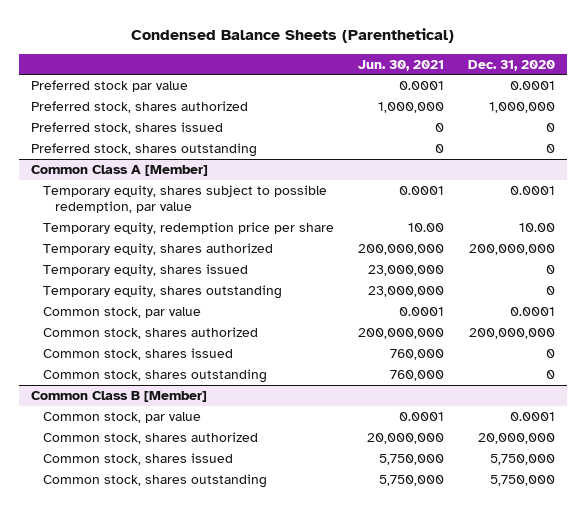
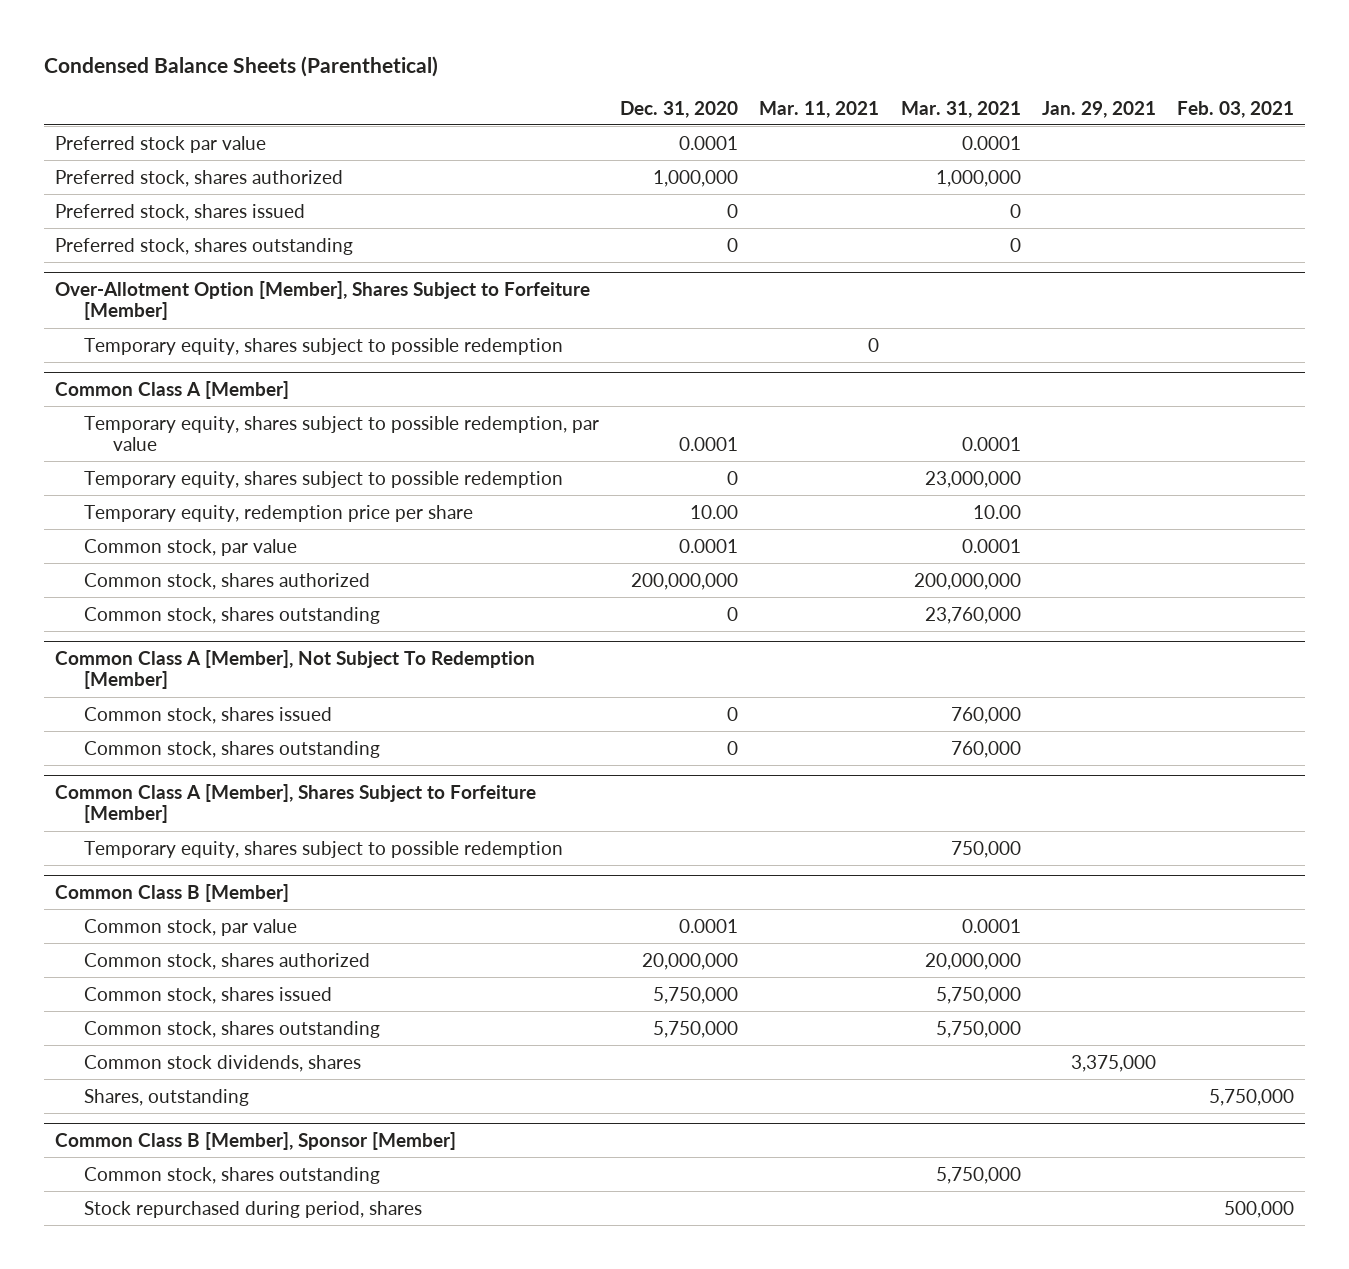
- | Jun. 30, 2021 | Dec. 31, 2020
+ | Dec. 31, 2020 | Mar. 11, 2021 | Mar. 31, 2021 | Jan. 29, 2021 | Feb. 03, 2021
+ Over-Allotment Option [Member], Shares Subject to Forfeiture [Member]
+ Temporary equity, shares subject to possible redemption | | 0 | | |
@ Common Class A [Member]
+ Temporary equity, shares subject to possible redemption | 0 | | 23,000,000 | |
- Temporary equity, shares authorized | 200,000,000 | 200,000,000
- Temporary equity, shares issued | 23,000,000 | 0
- Temporary equity, shares outstanding | 23,000,000 | 0
+ Common stock, shares outstanding | 0 | | 23,760,000 | |
+ Common Class A [Member], Not Subject To Redemption [Member]
+ Common Class A [Member], Shares Subject to Forfeiture [Member]
+ Temporary equity, shares subject to possible redemption | | | 750,000 | |
@ Common Class B [Member]
+ Common stock dividends, shares | | | | 3,375,000 |
+ Shares, outstanding | | | | | 5,750,000
+ Common Class B [Member], Sponsor [Member]
+ Common stock, shares outstanding | | | 5,750,000 | |
+ Stock repurchased during period, shares | | | | | 500,000

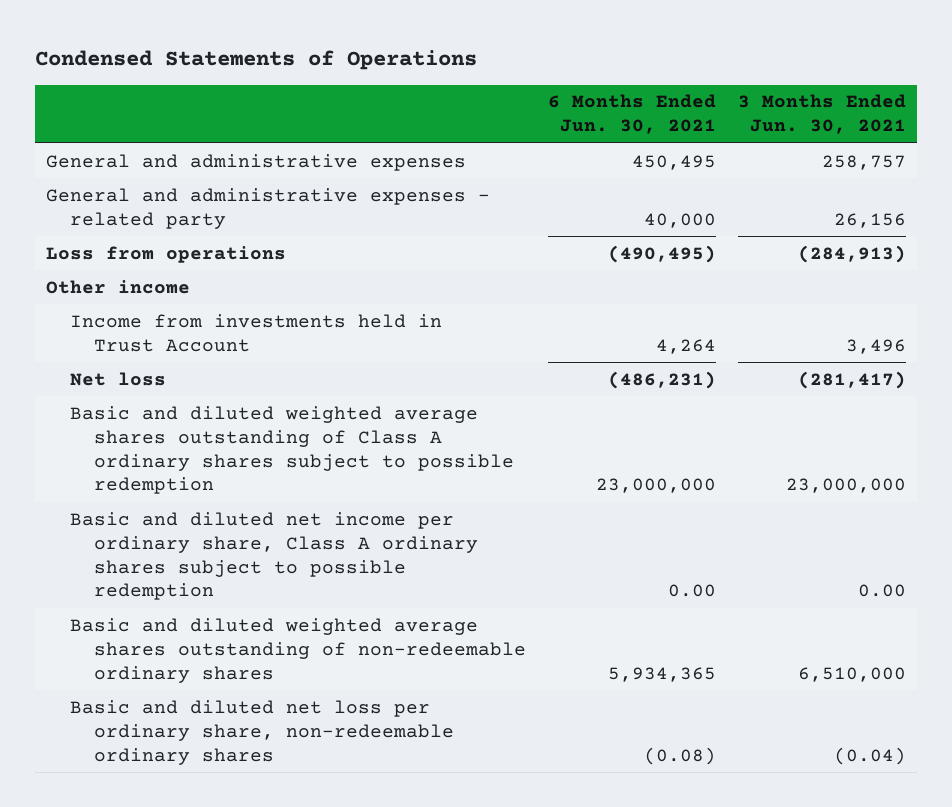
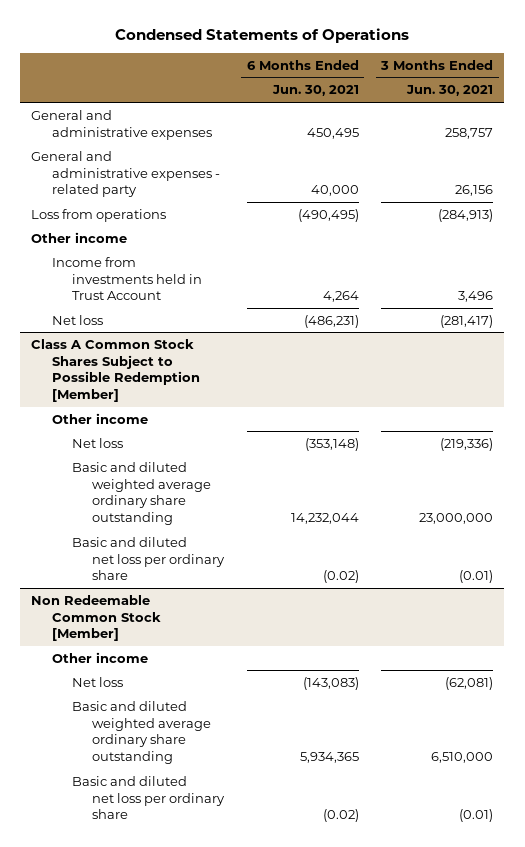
- Basic and diluted weighted average shares outstanding of Class A ordinary shares subject to possible redemption | 23,000,000 | 23,000,000
- Basic and diluted net income per ordinary share, Class A ordinary shares subject to possible redemption | 0.00 | 0.00
- Basic and diluted weighted average shares outstanding of non-redeemable ordinary shares | 5,934,365 | 6,510,000
- Basic and diluted net loss per ordinary share, non-redeemable ordinary shares | (0.08) | (0.04)
+ Class A Common Stock Shares Subject to Possible Redemption [Member]
+ Other income
+ Net loss | (353,148) | (219,336)
+ Basic and diluted weighted average ordinary share outstanding | 14,232,044 | 23,000,000
+ Basic and diluted net loss per ordinary share | (0.02) | (0.01)
+ Non Redeemable Common Stock [Member]
+ Other income
+ Net loss | (143,083) | (62,081)
+ Basic and diluted weighted average ordinary share outstanding | 5,934,365 | 6,510,000
+ Basic and diluted net loss per ordinary share | (0.02) | (0.01)

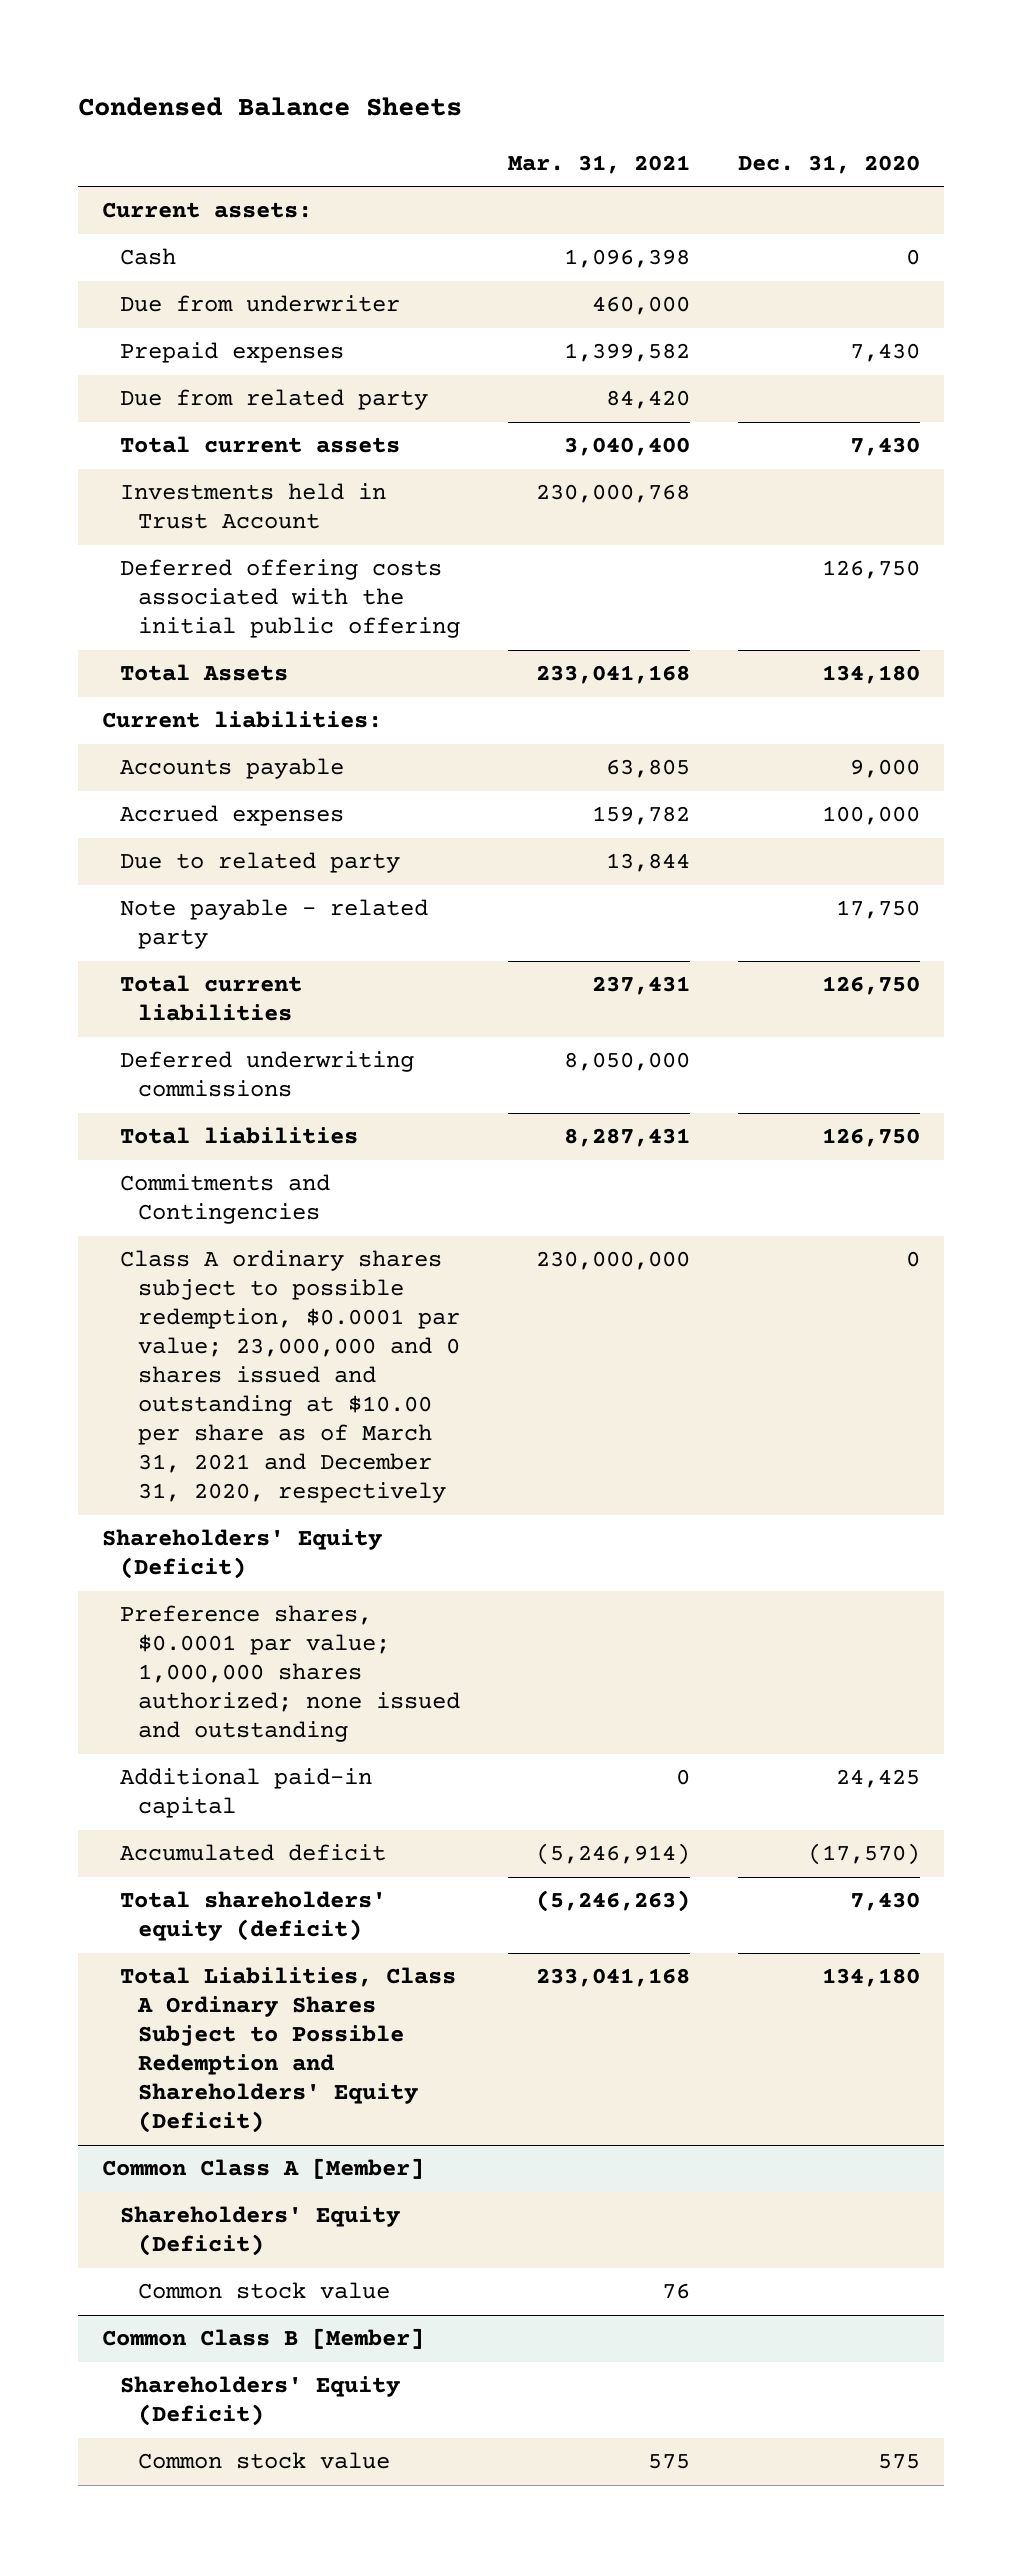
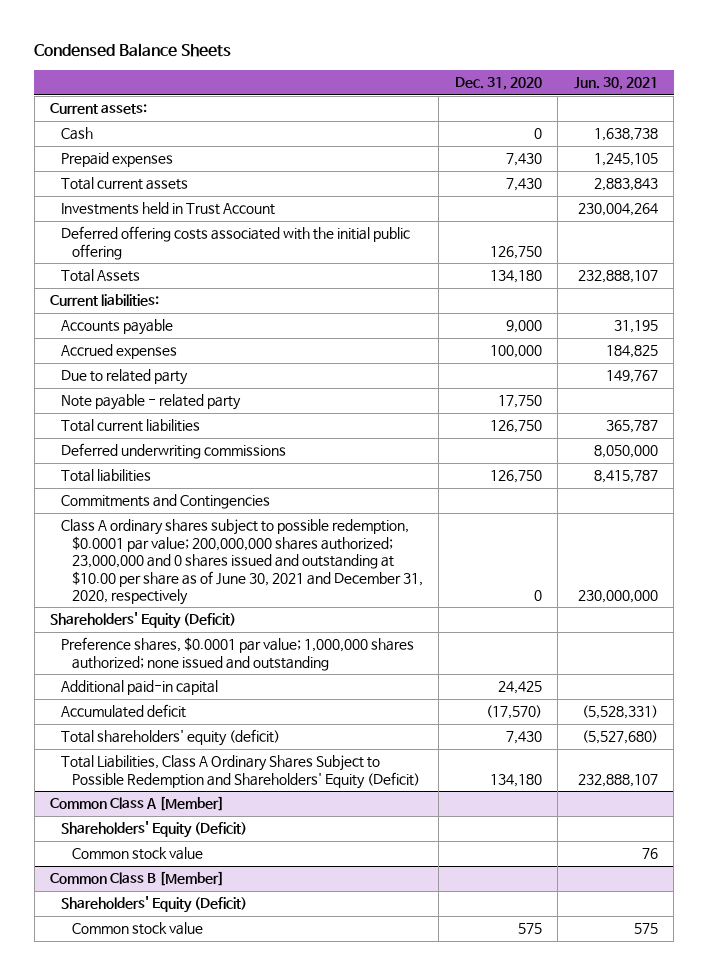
- | Mar. 31, 2021 | Dec. 31, 2020
+ | Dec. 31, 2020 | Jun. 30, 2021
- Due from underwriter | 460,000 |
- Due from related party | 84,420 |
- Class A ordinary shares subject to possible redemption, $0.0001 par value; 23,000,000 and 0 shares issued and outstanding at $10.00 per share as of March 31, 2021 and December 31, 2020, respectively | 230,000,000 | 0
+ Class A ordinary shares subject to possible redemption, $0.0001 par value; 200,000,000 shares authorized; 23,000,000 and 0 shares issued and outstanding at $10.00 per share as of June 30, 2021 and December 31, 2020, respectively | 0 | 230,000,000

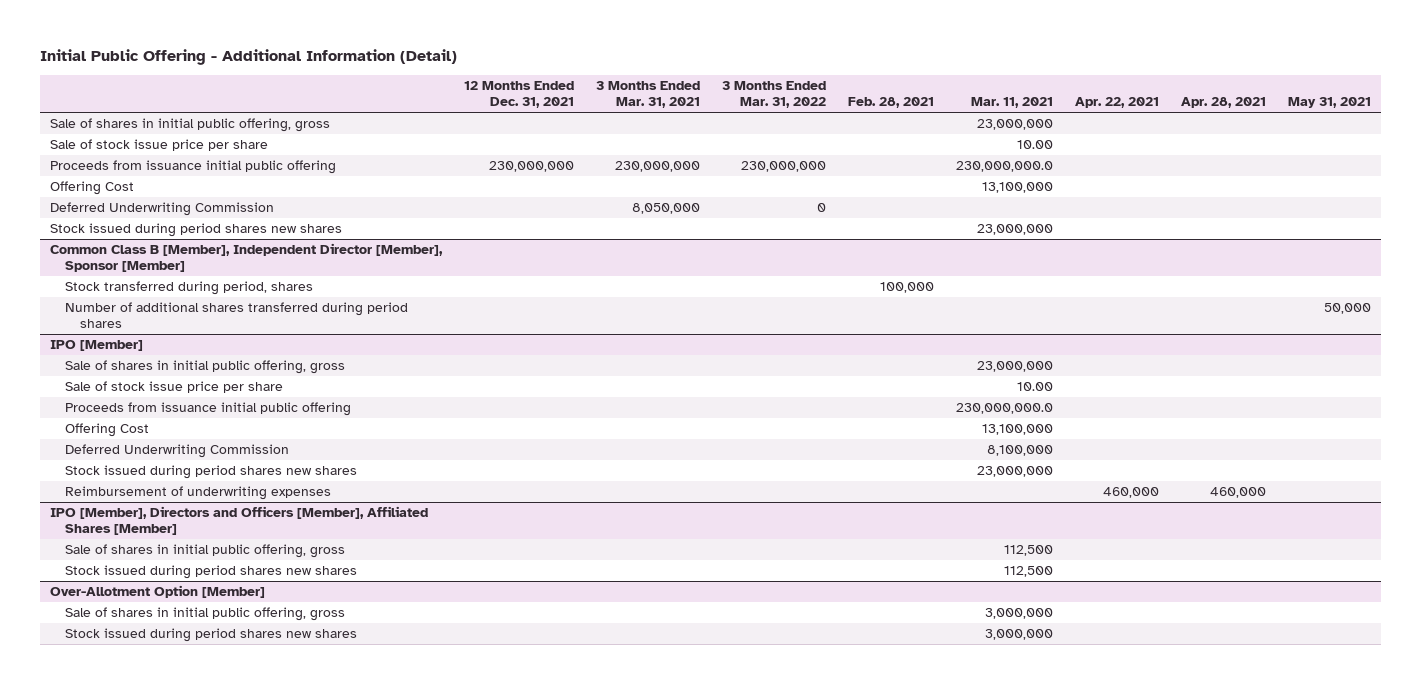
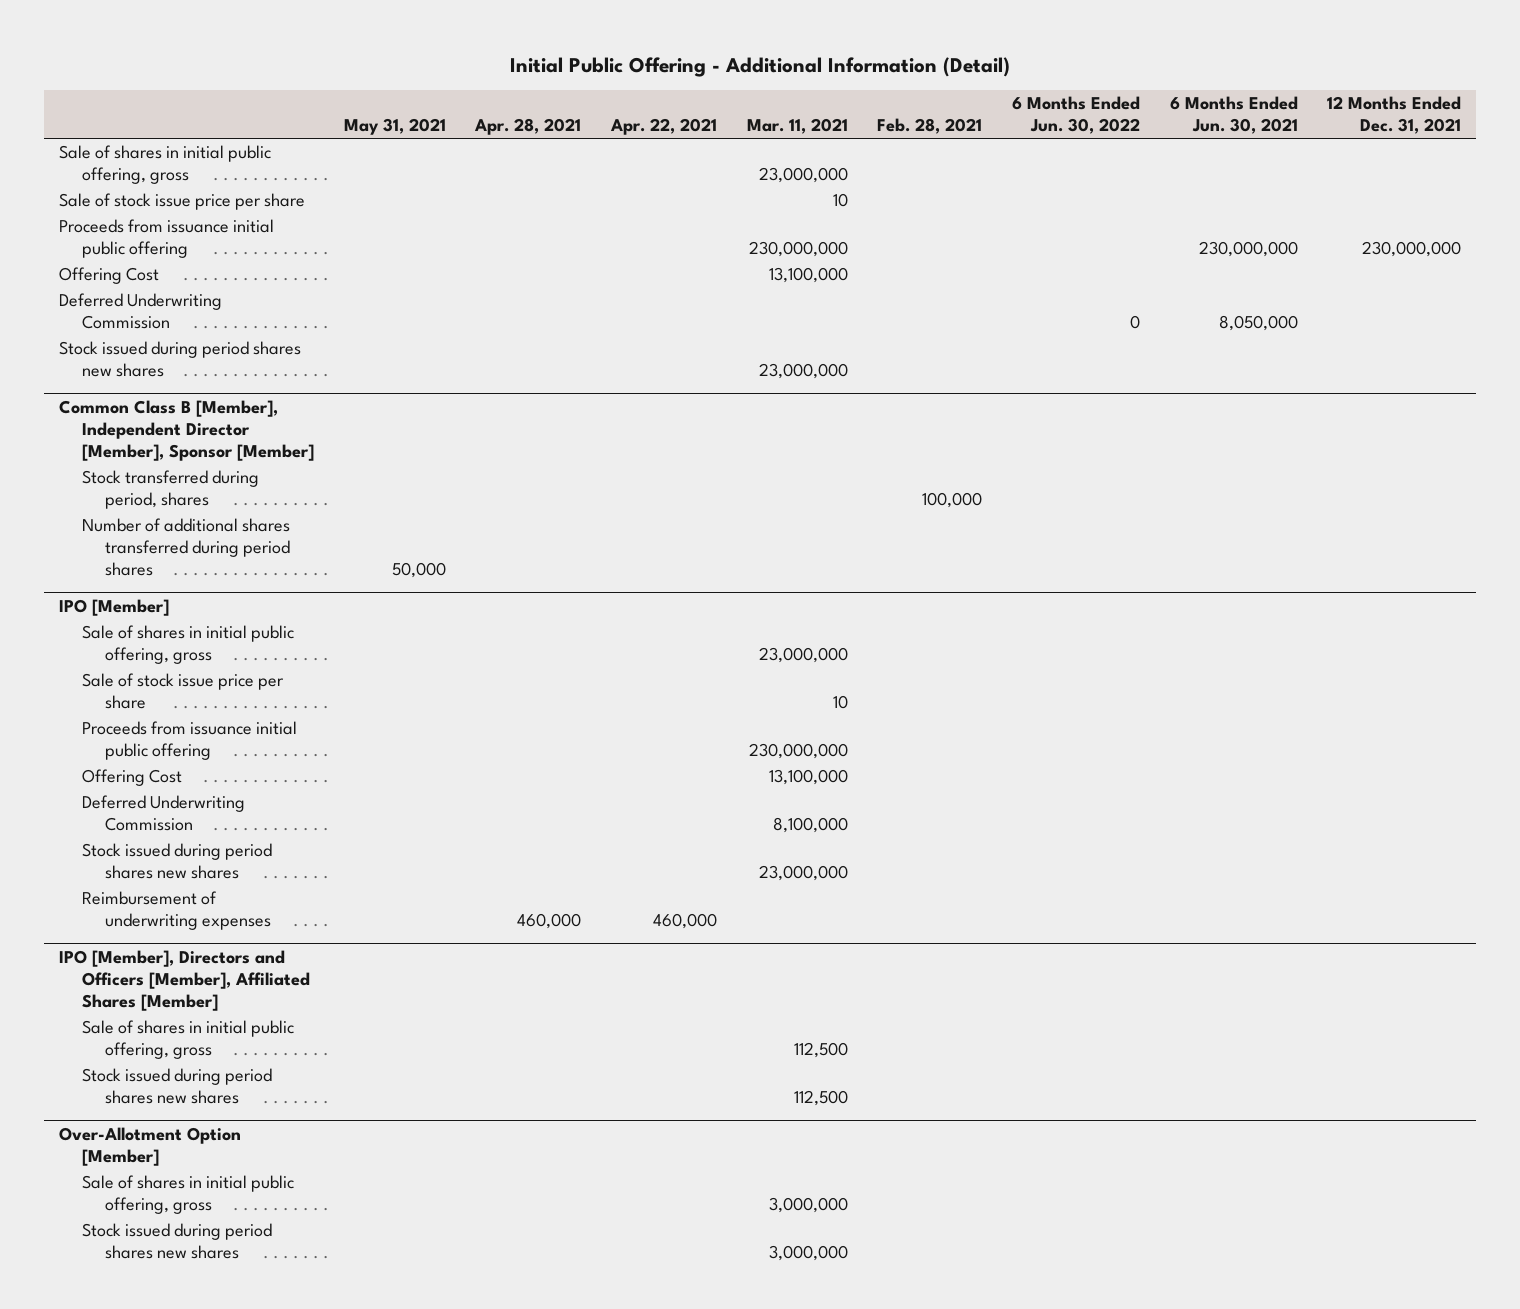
- | 12 Months Ended Dec. 31, 2021 | 3 Months Ended Mar. 31, 2021 | 3 Months Ended Mar. 31, 2022 | Feb. 28, 2021 | Mar. 11, 2021 | Apr. 22, 2021 | Apr. 28, 2021 | May 31, 2021
+ | May 31, 2021 | Apr. 28, 2021 | Apr. 22, 2021 | Mar. 11, 2021 | Feb. 28, 2021 | 6 Months Ended Jun. 30, 2022 | 6 Months Ended Jun. 30, 2021 | 12 Months Ended Dec. 31, 2021
- Sale of stock issue price per share | | | | | 10.00 | | |
- Proceeds from issuance initial public offering | 230,000,000 | 230,000,000 | 230,000,000 | | 230,000,000.0 | | |
+ Sale of stock issue price per share | | | | 10 | | | |
+ Proceeds from issuance initial public offering | | | | 230,000,000 | | | 230,000,000 | 230,000,000
@ IPO [Member]
- Sale of stock issue price per share | | | | | 10.00 | | |
- Proceeds from issuance initial public offering | | | | | 230,000,000.0 | | |
+ Sale of stock issue price per share | | | | 10 | | | |
+ Proceeds from issuance initial public offering | | | | 230,000,000 | | | |

